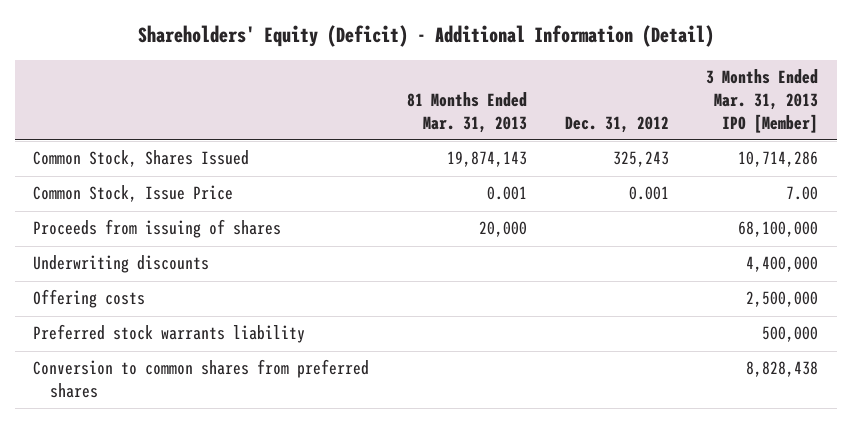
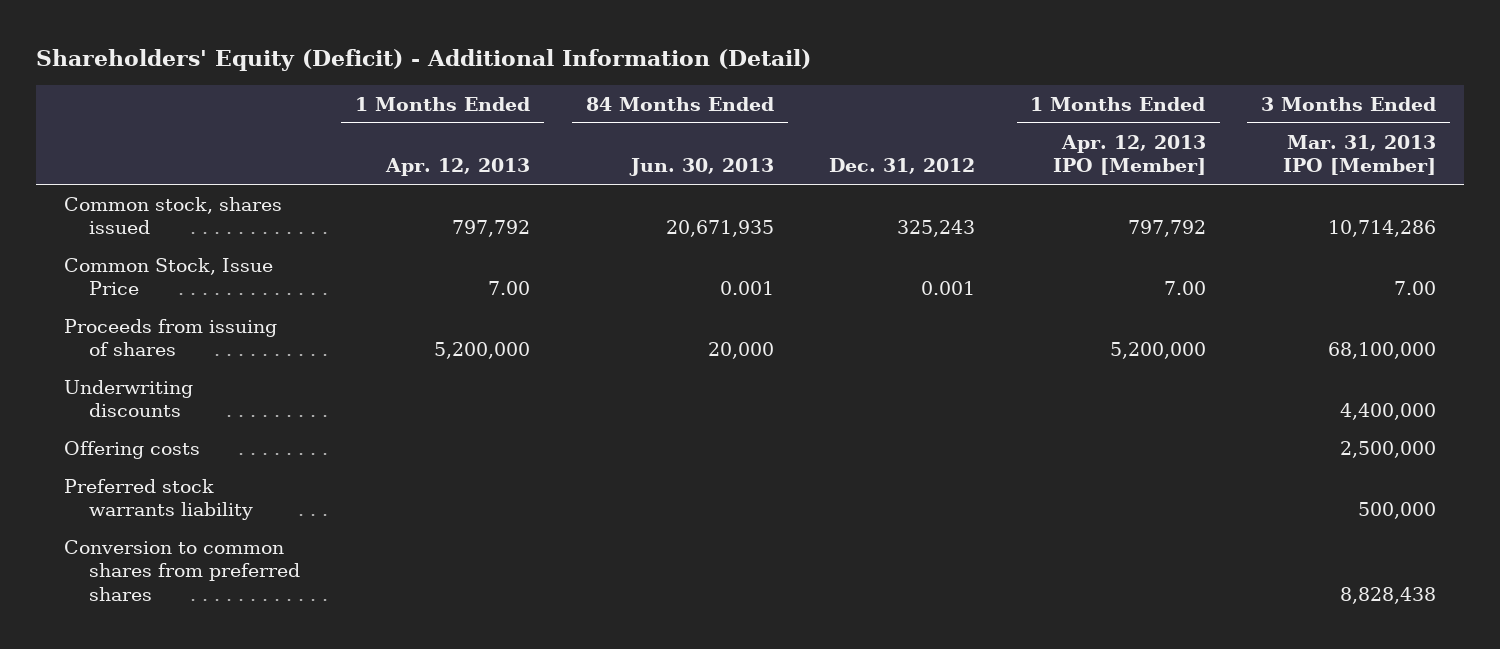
- | 81 Months Ended Mar. 31, 2013 | Dec. 31, 2012 | 3 Months Ended Mar. 31, 2013 IPO [Member]
+ | 1 Months Ended Apr. 12, 2013 | 84 Months Ended Jun. 30, 2013 | Dec. 31, 2012 | 1 Months Ended Apr. 12, 2013 IPO [Member] | 3 Months Ended Mar. 31, 2013 IPO [Member]
- Common Stock, Shares Issued | 19,874,143 | 325,243 | 10,714,286
+ Common stock, shares issued | 797,792 | 20,671,935 | 325,243 | 797,792 | 10,714,286

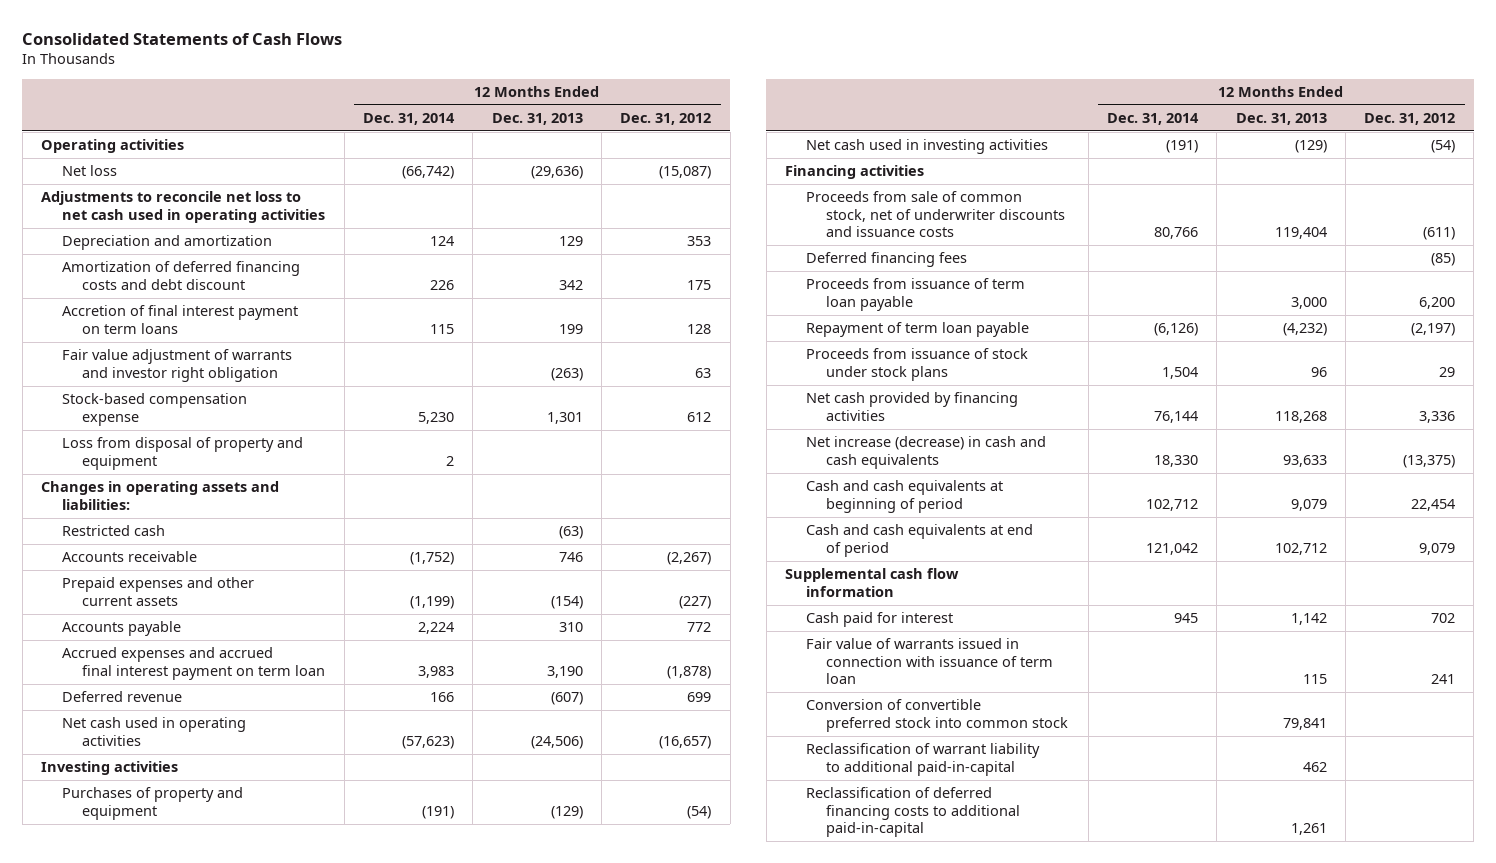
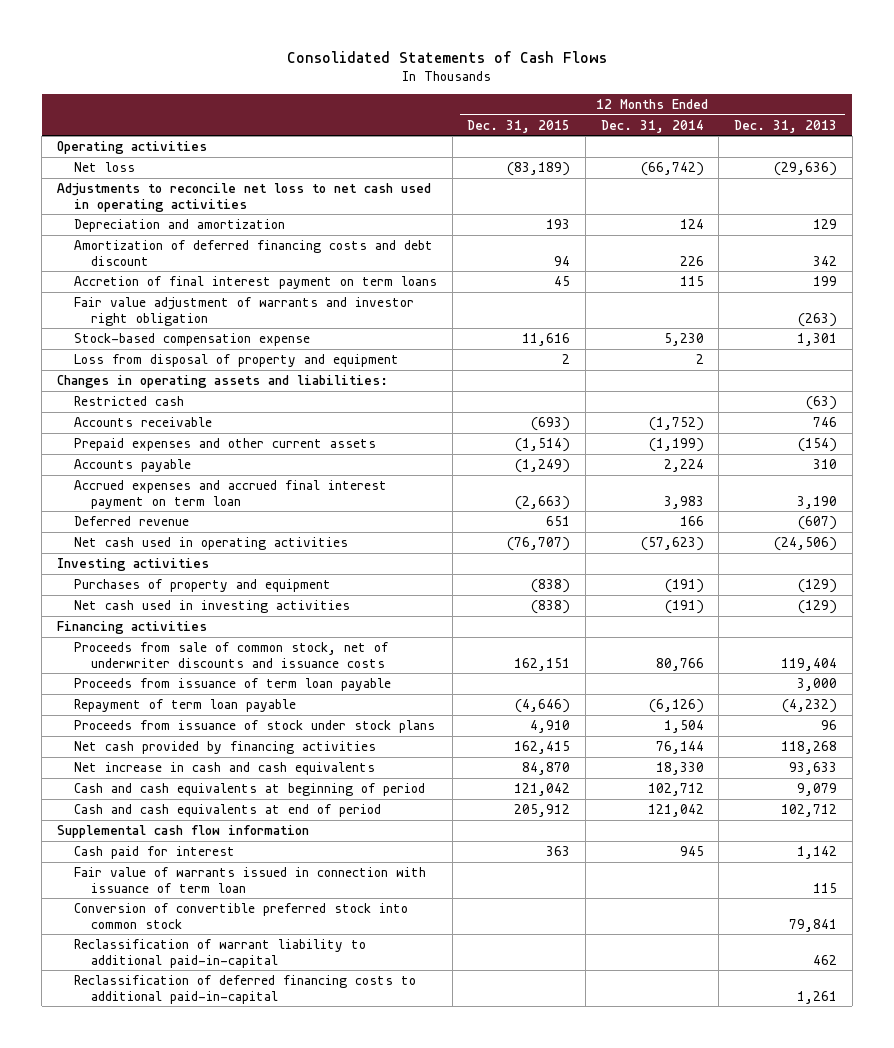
- | 12 Months Ended Dec. 31, 2014 | 12 Months Ended Dec. 31, 2013 | 12 Months Ended Dec. 31, 2012
+ | 12 Months Ended Dec. 31, 2015 | 12 Months Ended Dec. 31, 2014 | 12 Months Ended Dec. 31, 2013
- Deferred financing fees | | | (85)
- Net increase (decrease) in cash and cash equivalents | 18,330 | 93,633 | (13,375)
+ Net increase in cash and cash equivalents | 84,870 | 18,330 | 93,633

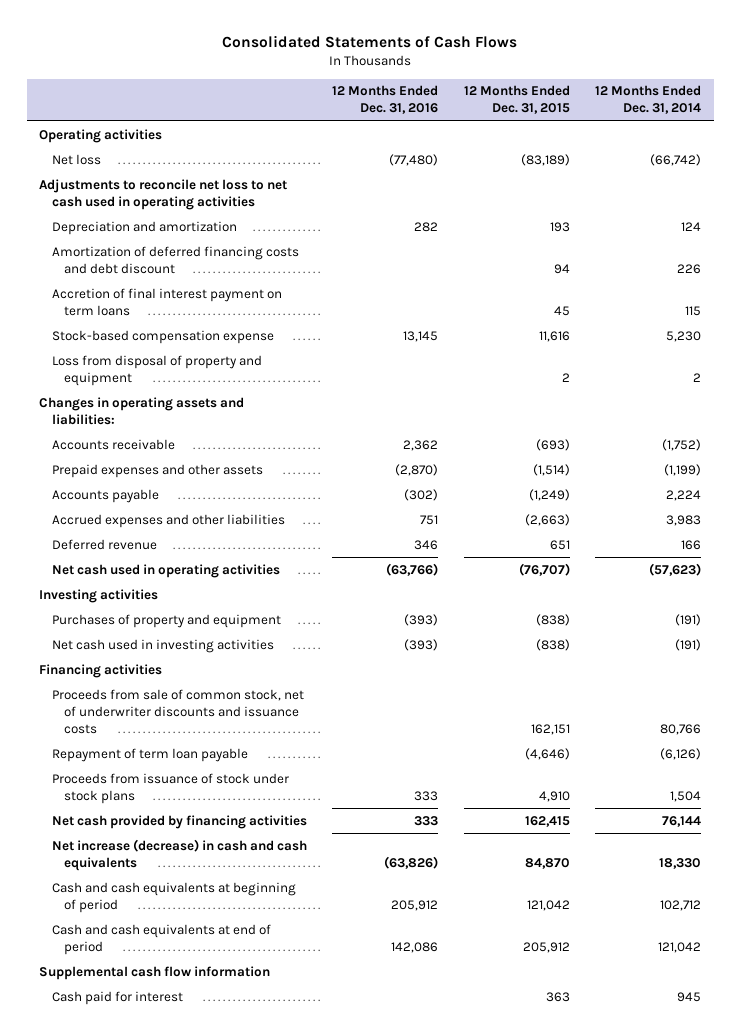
- | 12 Months Ended Dec. 31, 2015 | 12 Months Ended Dec. 31, 2014 | 12 Months Ended Dec. 31, 2013
+ | 12 Months Ended Dec. 31, 2016 | 12 Months Ended Dec. 31, 2015 | 12 Months Ended Dec. 31, 2014
- Fair value adjustment of warrants and investor right obligation | | | (263)
- Restricted cash | | | (63)
- Prepaid expenses and other current assets | (1,514) | (1,199) | (154)
+ Prepaid expenses and other assets | (2,870) | (1,514) | (1,199)
- Accrued expenses and accrued final interest payment on term loan | (2,663) | 3,983 | 3,190
+ Accrued expenses and other liabilities | 751 | (2,663) | 3,983
- Proceeds from issuance of term loan payable | | | 3,000
- Net increase in cash and cash equivalents | 84,870 | 18,330 | 93,633
+ Net increase (decrease) in cash and cash equivalents | (63,826) | 84,870 | 18,330
- Fair value of warrants issued in connection with issuance of term loan | | | 115
- Conversion of convertible preferred stock into common stock | | | 79,841
- Reclassification of warrant liability to additional paid-in-capital | | | 462
- Reclassification of deferred financing costs to additional paid-in-capital | | | 1,261

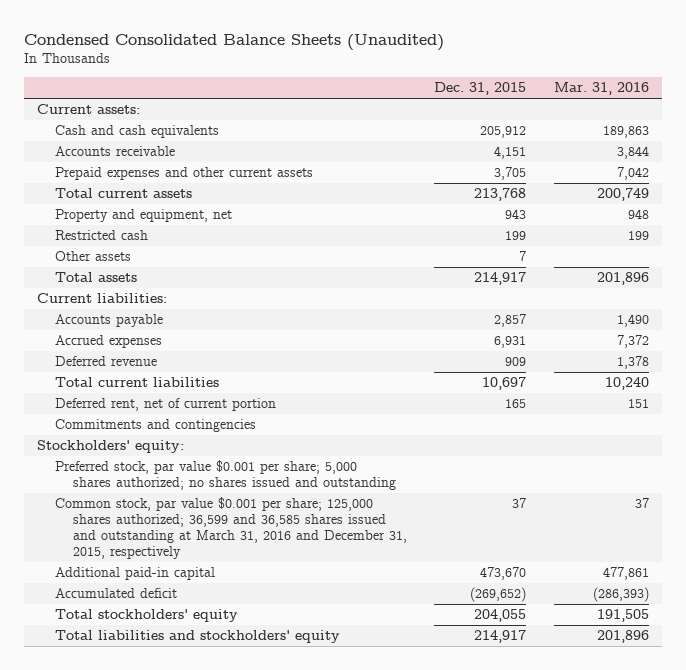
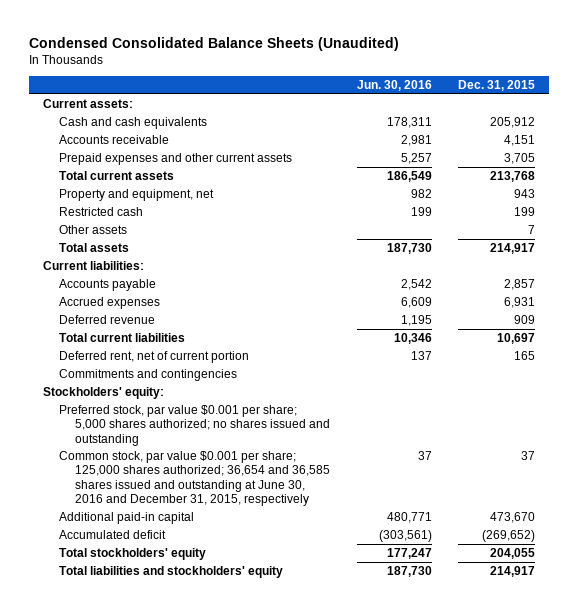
- | Dec. 31, 2015 | Mar. 31, 2016
+ | Jun. 30, 2016 | Dec. 31, 2015
- Common stock, par value $0.001 per share; 125,000 shares authorized; 36,599 and 36,585 shares issued and outstanding at March 31, 2016 and December 31, 2015, respectively | 37 | 37
+ Common stock, par value $0.001 per share; 125,000 shares authorized; 36,654 and 36,585 shares issued and outstanding at June 30, 2016 and December 31, 2015, respectively | 37 | 37

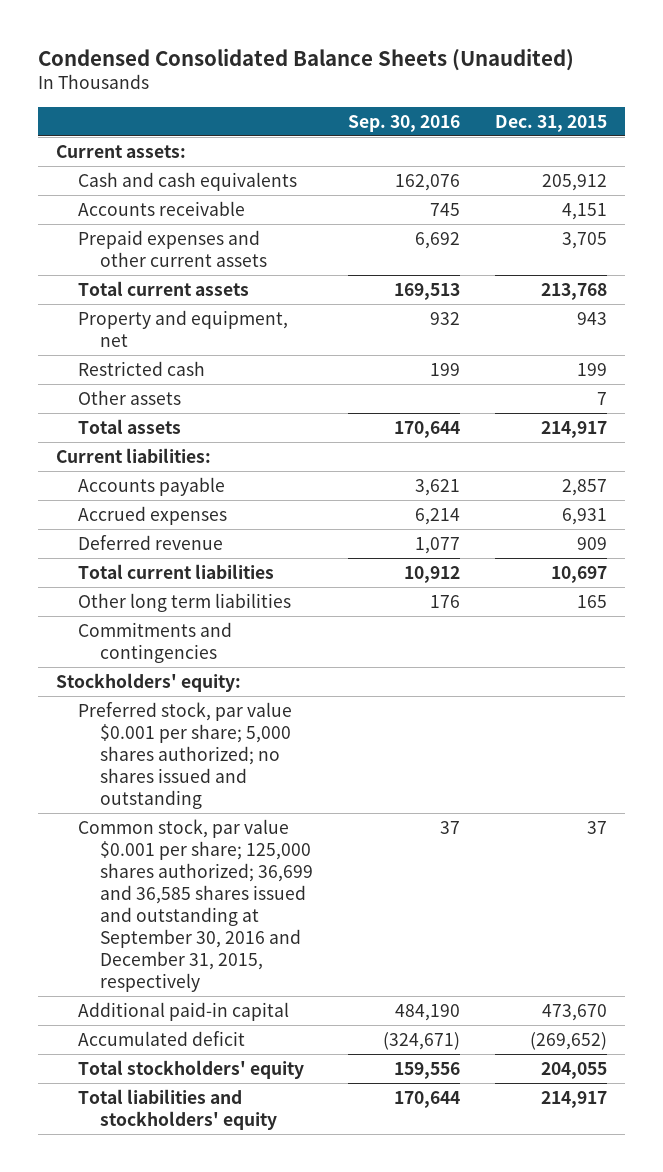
- | Jun. 30, 2016 | Dec. 31, 2015
+ | Sep. 30, 2016 | Dec. 31, 2015
- Deferred rent, net of current portion | 137 | 165
+ Other long term liabilities | 176 | 165
- Common stock, par value $0.001 per share; 125,000 shares authorized; 36,654 and 36,585 shares issued and outstanding at June 30, 2016 and December 31, 2015, respectively | 37 | 37
+ Common stock, par value $0.001 per share; 125,000 shares authorized; 36,699 and 36,585 shares issued and outstanding at September 30, 2016 and December 31, 2015, respectively | 37 | 37

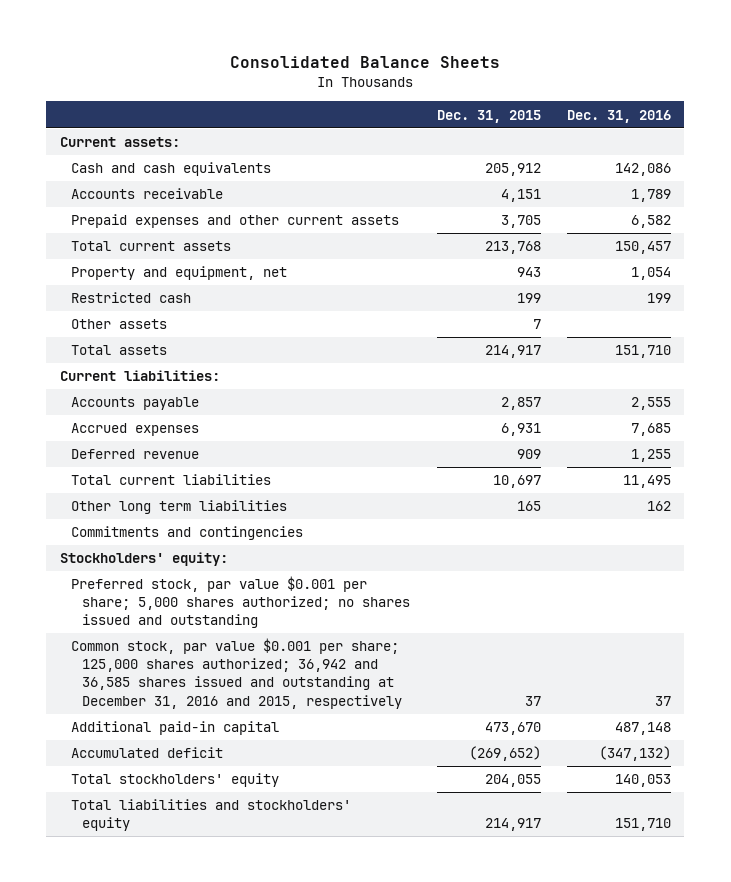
- Condensed Consolidated Balance Sheets (Unaudited)
+ Consolidated Balance Sheets
- | Sep. 30, 2016 | Dec. 31, 2015
+ | Dec. 31, 2015 | Dec. 31, 2016
- Common stock, par value $0.001 per share; 125,000 shares authorized; 36,699 and 36,585 shares issued and outstanding at September 30, 2016 and December 31, 2015, respectively | 37 | 37
+ Common stock, par value $0.001 per share; 125,000 shares authorized; 36,942 and 36,585 shares issued and outstanding at December 31, 2016 and 2015, respectively | 37 | 37

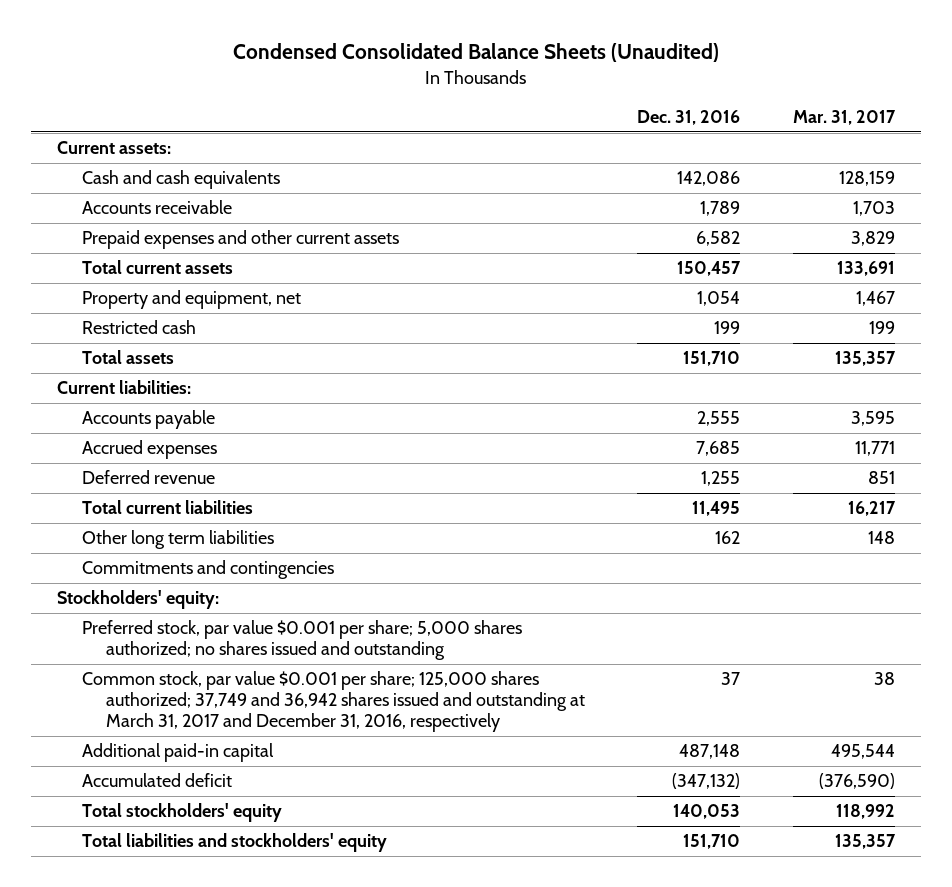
- Consolidated Balance Sheets
+ Condensed Consolidated Balance Sheets (Unaudited)
- | Dec. 31, 2015 | Dec. 31, 2016
+ | Dec. 31, 2016 | Mar. 31, 2017
- Other assets | 7 |
- Common stock, par value $0.001 per share; 125,000 shares authorized; 36,942 and 36,585 shares issued and outstanding at December 31, 2016 and 2015, respectively | 37 | 37
+ Common stock, par value $0.001 per share; 125,000 shares authorized; 37,749 and 36,942 shares issued and outstanding at March 31, 2017 and December 31, 2016, respectively | 37 | 38

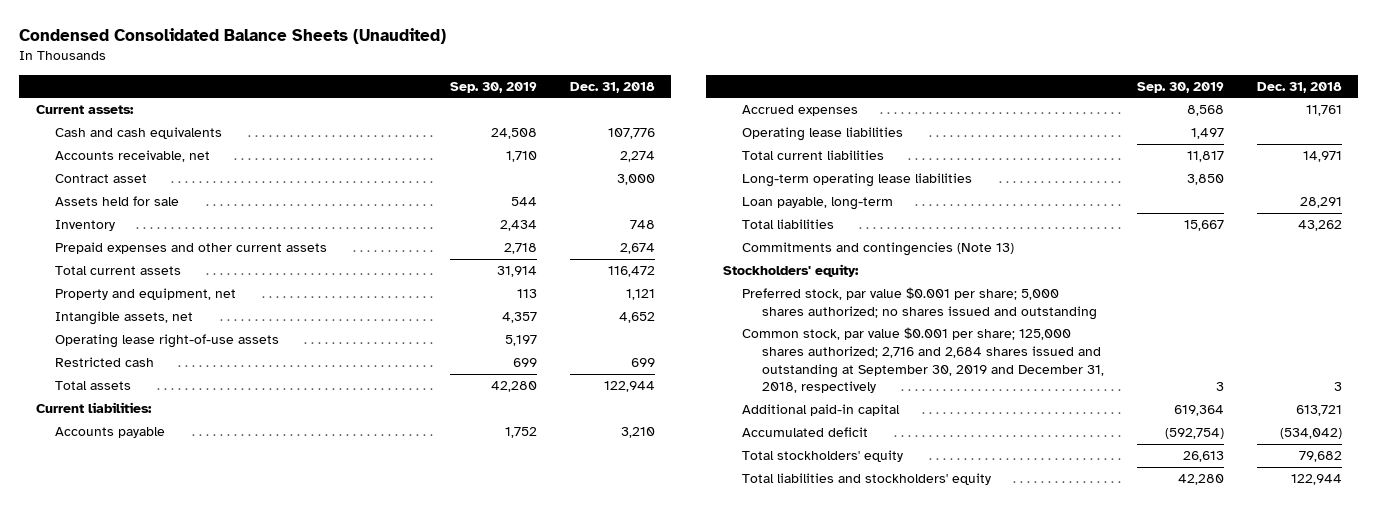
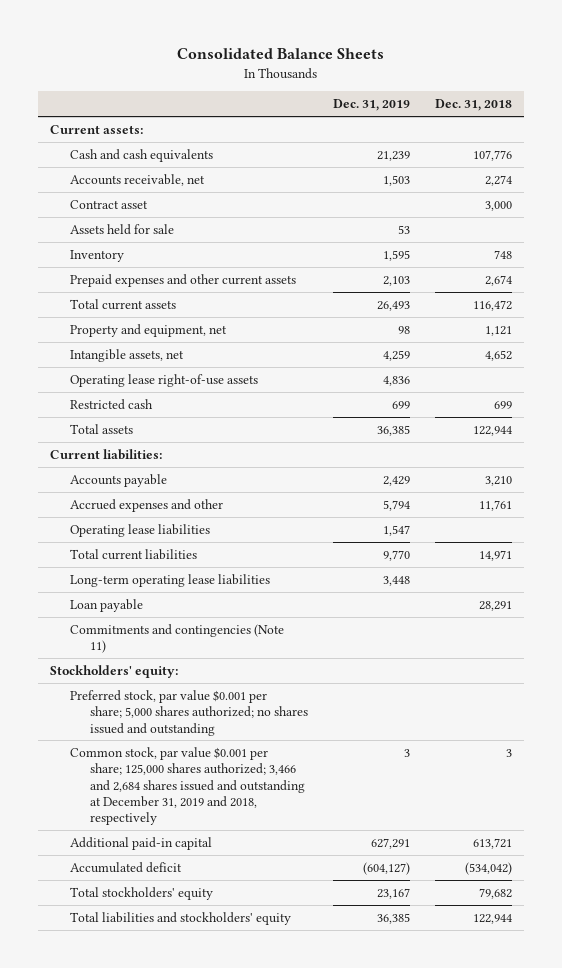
- Condensed Consolidated Balance Sheets (Unaudited)
+ Consolidated Balance Sheets
- | Sep. 30, 2019 | Dec. 31, 2018
+ | Dec. 31, 2019 | Dec. 31, 2018
- Accrued expenses | 8,568 | 11,761
+ Accrued expenses and other | 5,794 | 11,761
- Loan payable, long-term | | 28,291
- Total liabilities | 15,667 | 43,262
- Commitments and contingencies (Note 13)
+ Loan payable | | 28,291
+ Commitments and contingencies (Note 11)
- Common stock, par value $0.001 per share; 125,000 shares authorized; 2,716 and 2,684 shares issued and outstanding at September 30, 2019 and December 31, 2018, respectively | 3 | 3
+ Common stock, par value $0.001 per share; 125,000 shares authorized; 3,466 and 2,684 shares issued and outstanding at December 31, 2019 and 2018, respectively | 3 | 3

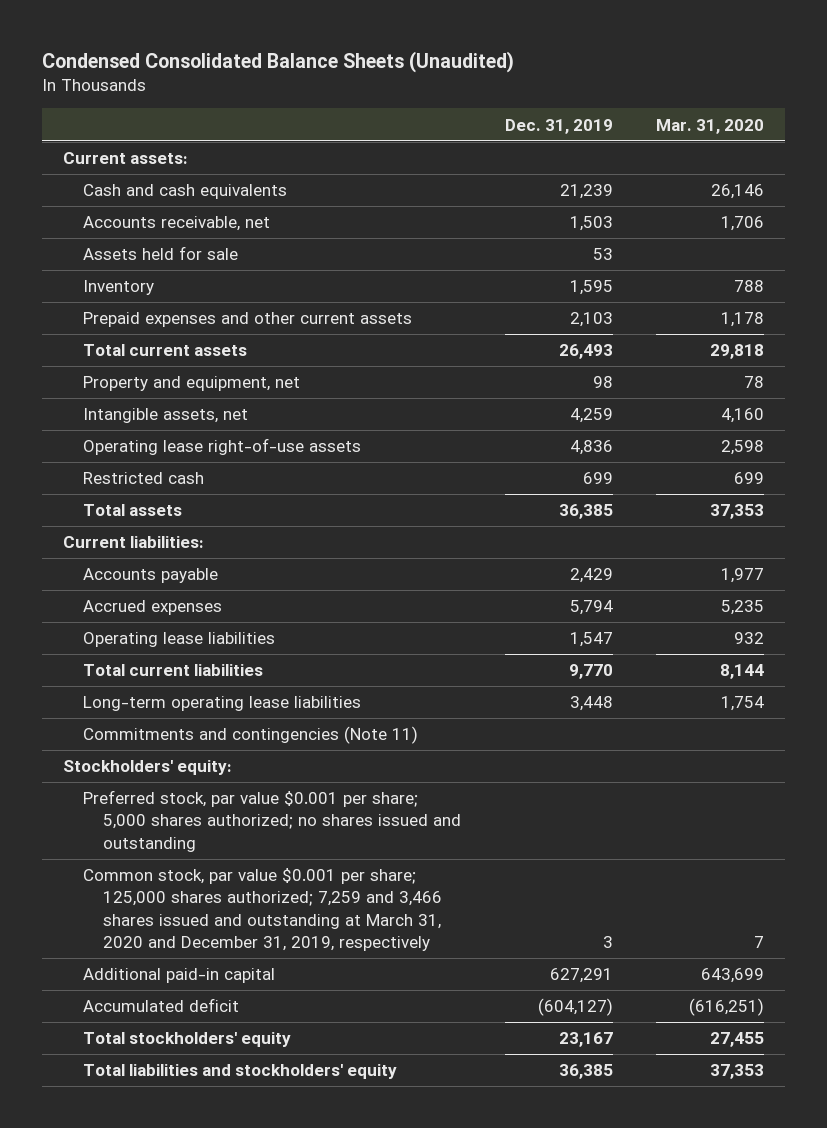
- Consolidated Balance Sheets
+ Condensed Consolidated Balance Sheets (Unaudited)
- | Dec. 31, 2019 | Dec. 31, 2018
+ | Dec. 31, 2019 | Mar. 31, 2020
- Contract asset | | 3,000
- Accrued expenses and other | 5,794 | 11,761
+ Accrued expenses | 5,794 | 5,235
- Loan payable | | 28,291
- Common stock, par value $0.001 per share; 125,000 shares authorized; 3,466 and 2,684 shares issued and outstanding at December 31, 2019 and 2018, respectively | 3 | 3
+ Common stock, par value $0.001 per share; 125,000 shares authorized; 7,259 and 3,466 shares issued and outstanding at March 31, 2020 and December 31, 2019, respectively | 3 | 7

